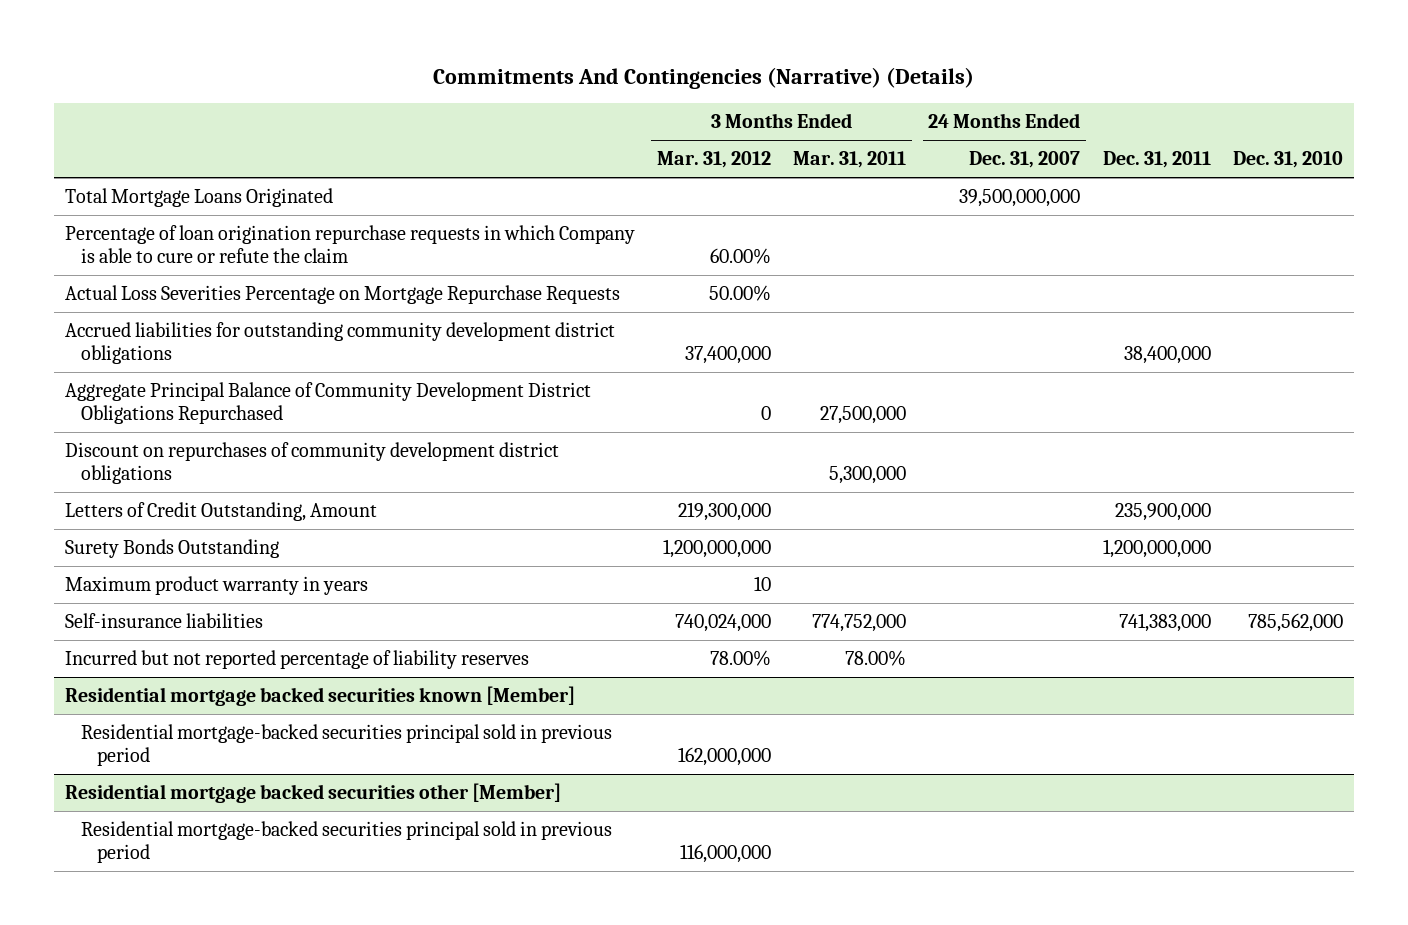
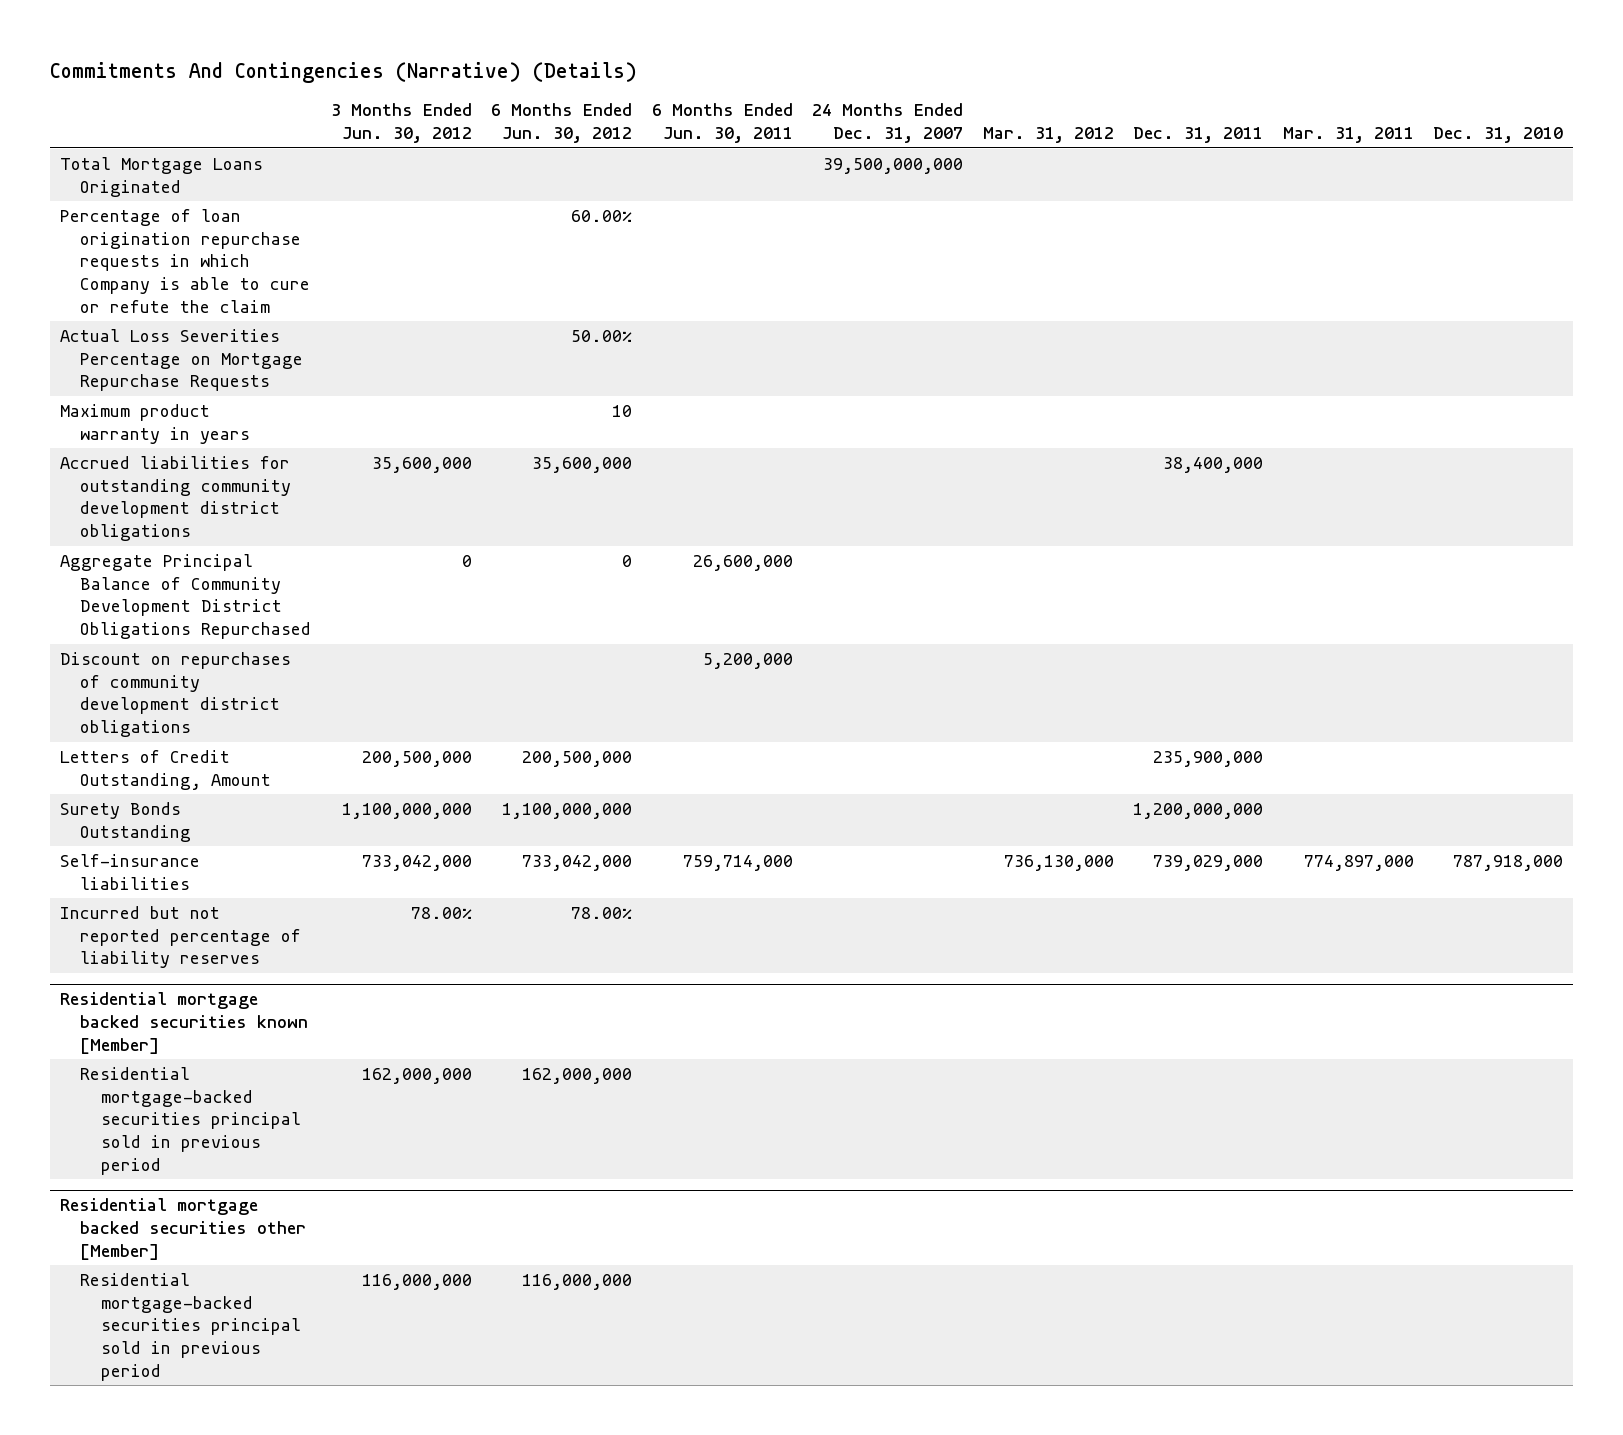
- | 3 Months Ended Mar. 31, 2012 | 3 Months Ended Mar. 31, 2011 | 24 Months Ended Dec. 31, 2007 | Dec. 31, 2011 | Dec. 31, 2010
+ | 3 Months Ended Jun. 30, 2012 | 6 Months Ended Jun. 30, 2012 | 6 Months Ended Jun. 30, 2011 | 24 Months Ended Dec. 31, 2007 | Mar. 31, 2012 | Dec. 31, 2011 | Mar. 31, 2011 | Dec. 31, 2010
moved up: Maximum product warranty in years | | 10 | | | | | |
- Self-insurance liabilities | 740,024,000 | 774,752,000 | | 741,383,000 | 785,562,000
+ Self-insurance liabilities | 733,042,000 | 733,042,000 | 759,714,000 | | 736,130,000 | 739,029,000 | 774,897,000 | 787,918,000

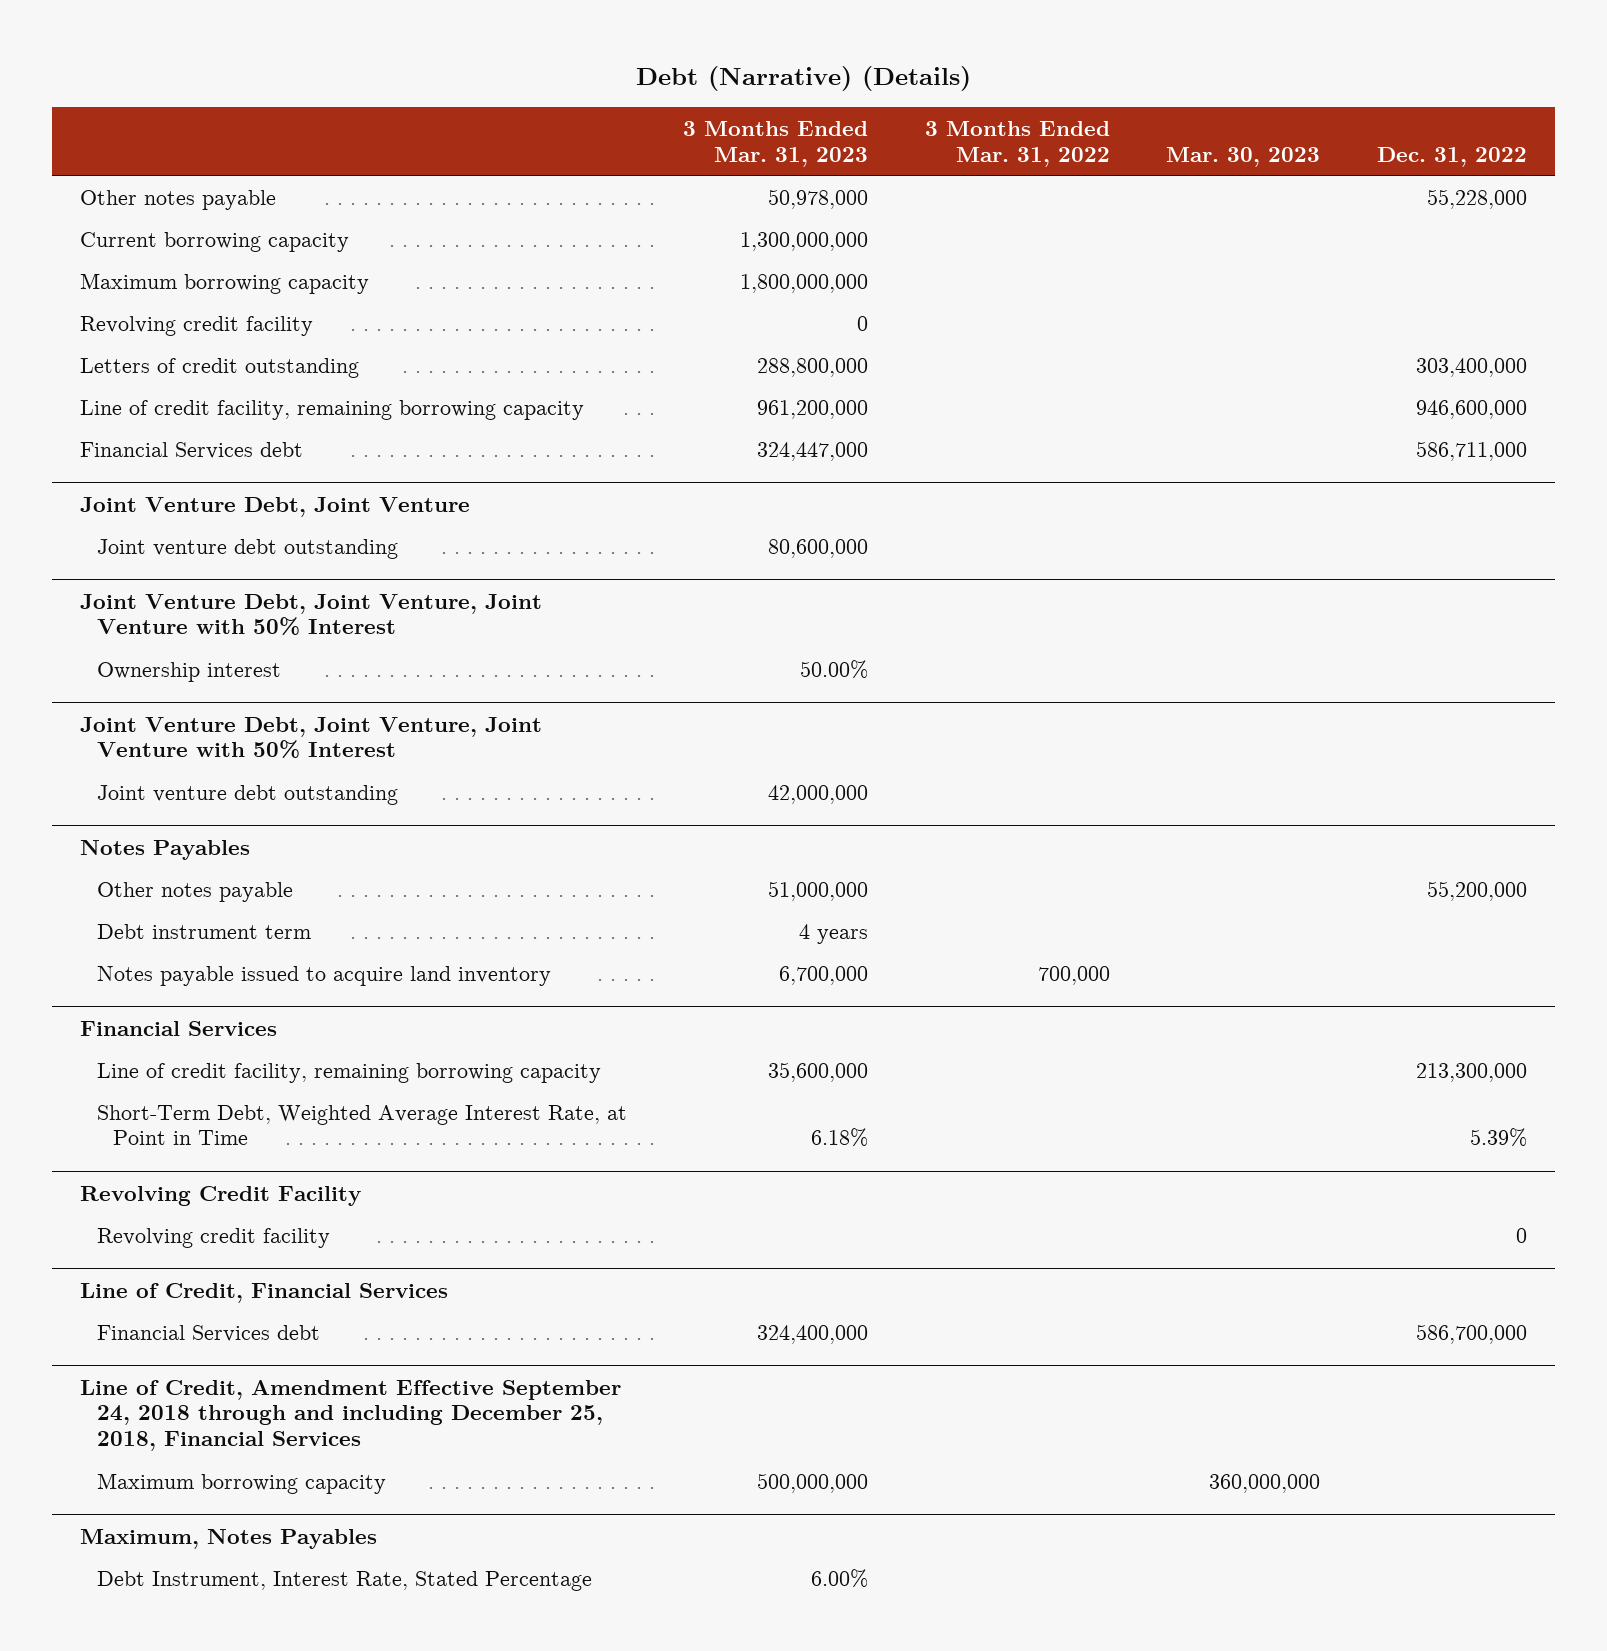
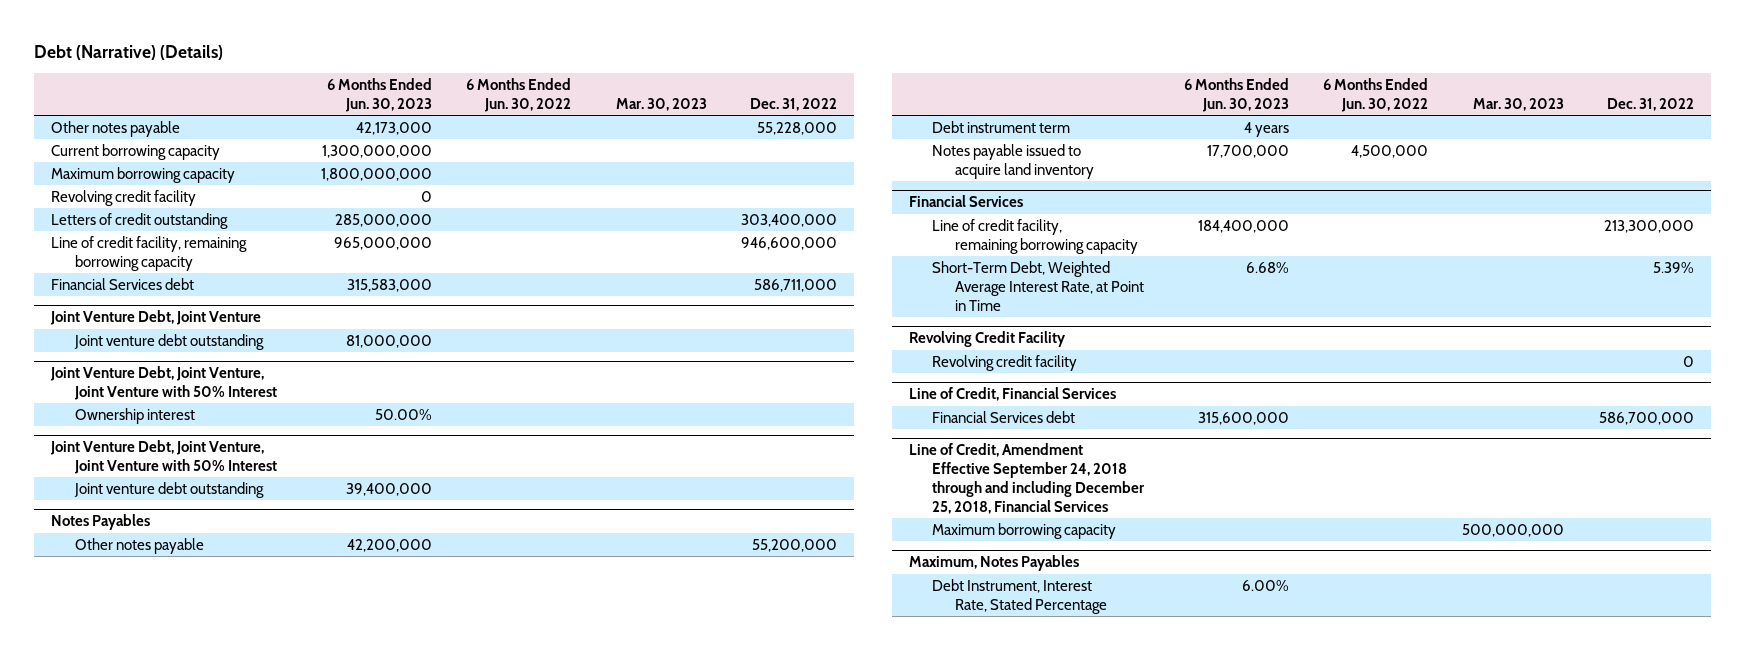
- | 3 Months Ended Mar. 31, 2023 | 3 Months Ended Mar. 31, 2022 | Mar. 30, 2023 | Dec. 31, 2022
+ | 6 Months Ended Jun. 30, 2023 | 6 Months Ended Jun. 30, 2022 | Mar. 30, 2023 | Dec. 31, 2022
@ Line of Credit, Amendment Effective September 24, 2018 through and including December 25, 2018, Financial Services
- Maximum borrowing capacity | 500,000,000 | | 360,000,000 |
+ Maximum borrowing capacity | | | 500,000,000 |

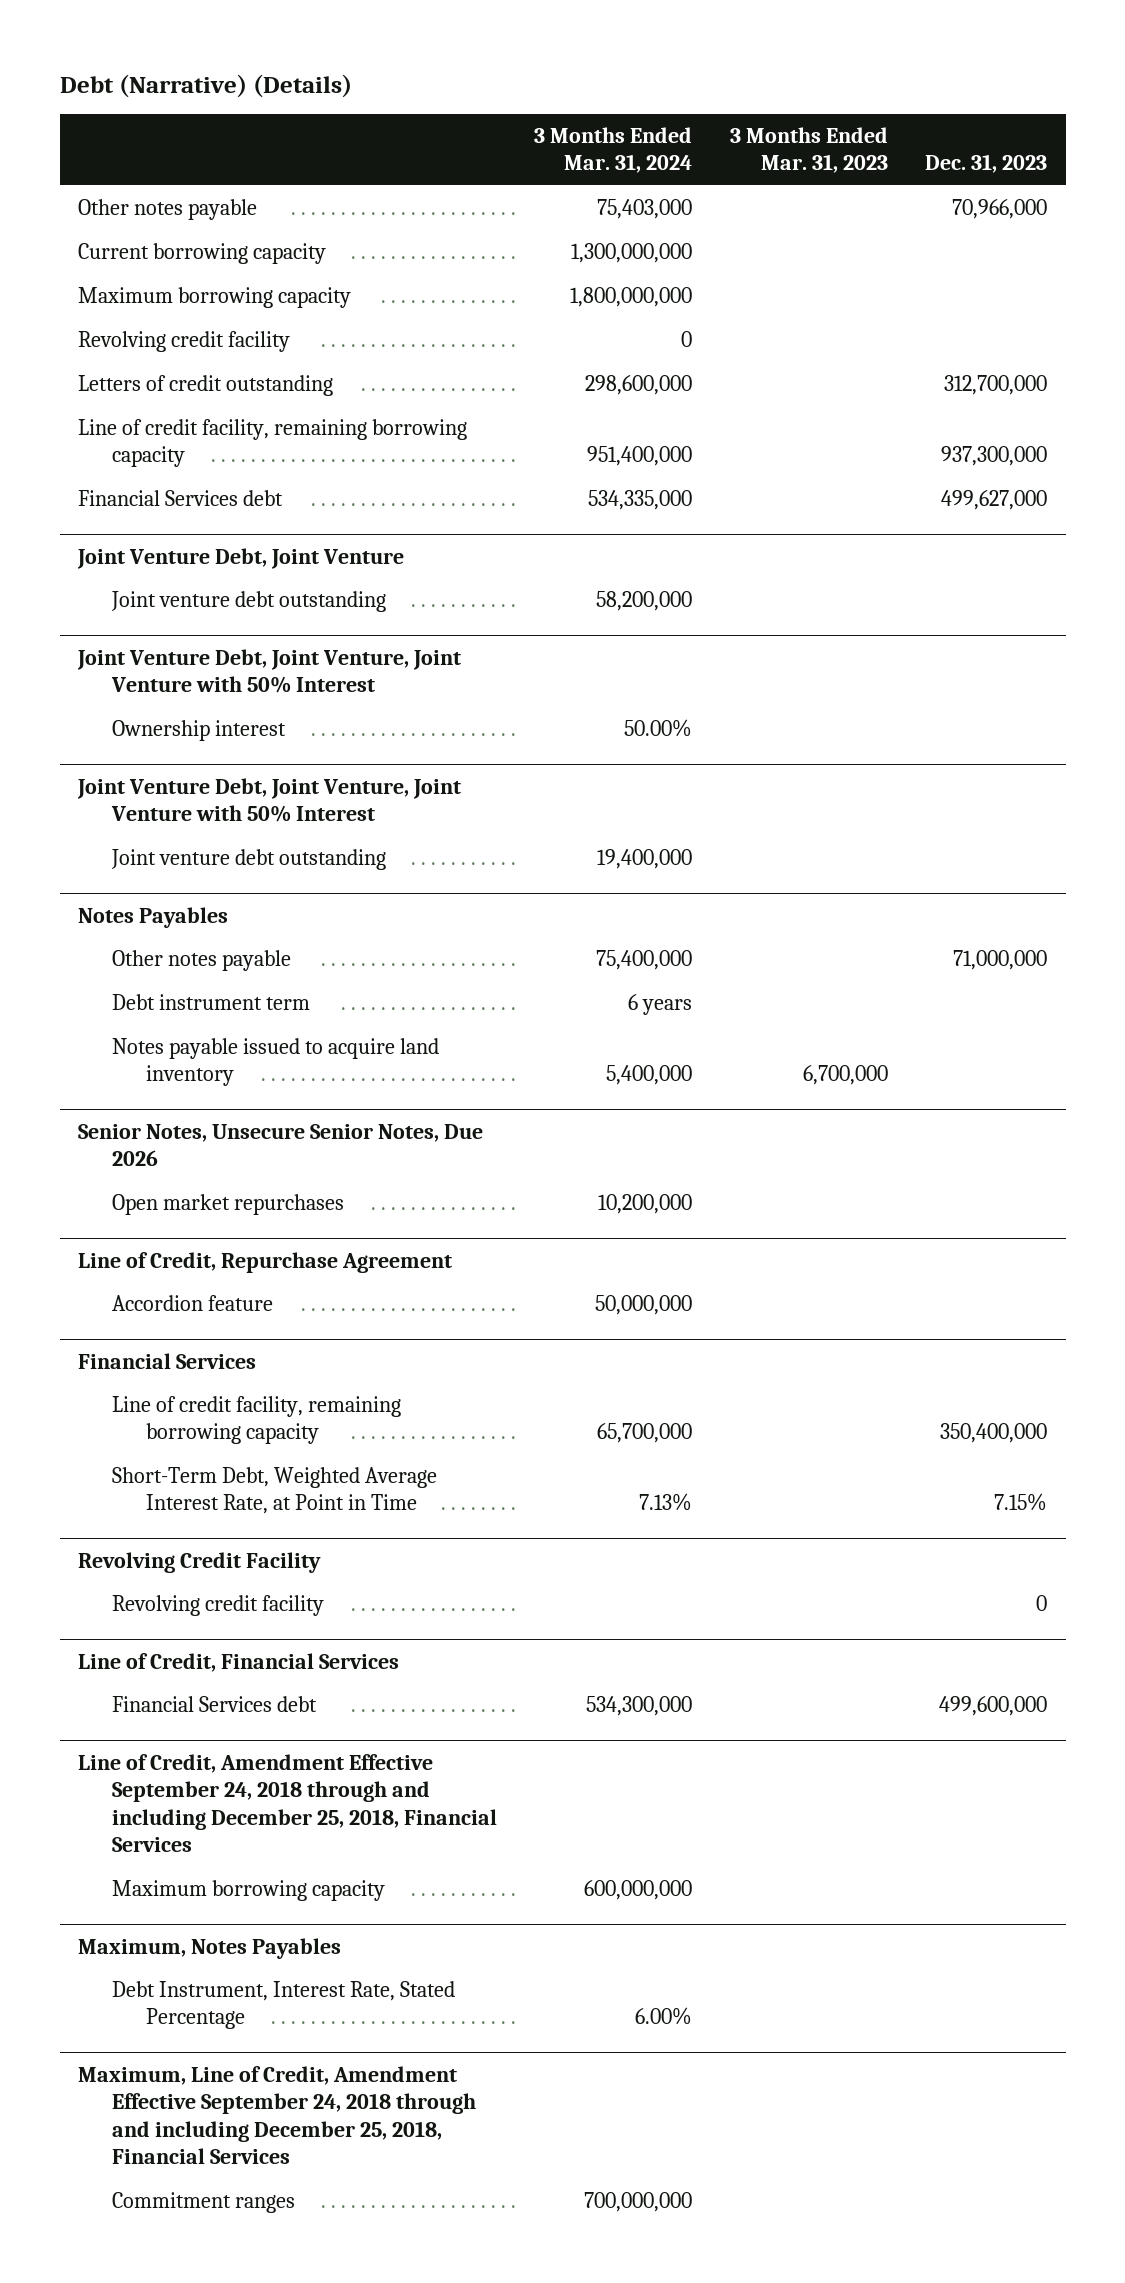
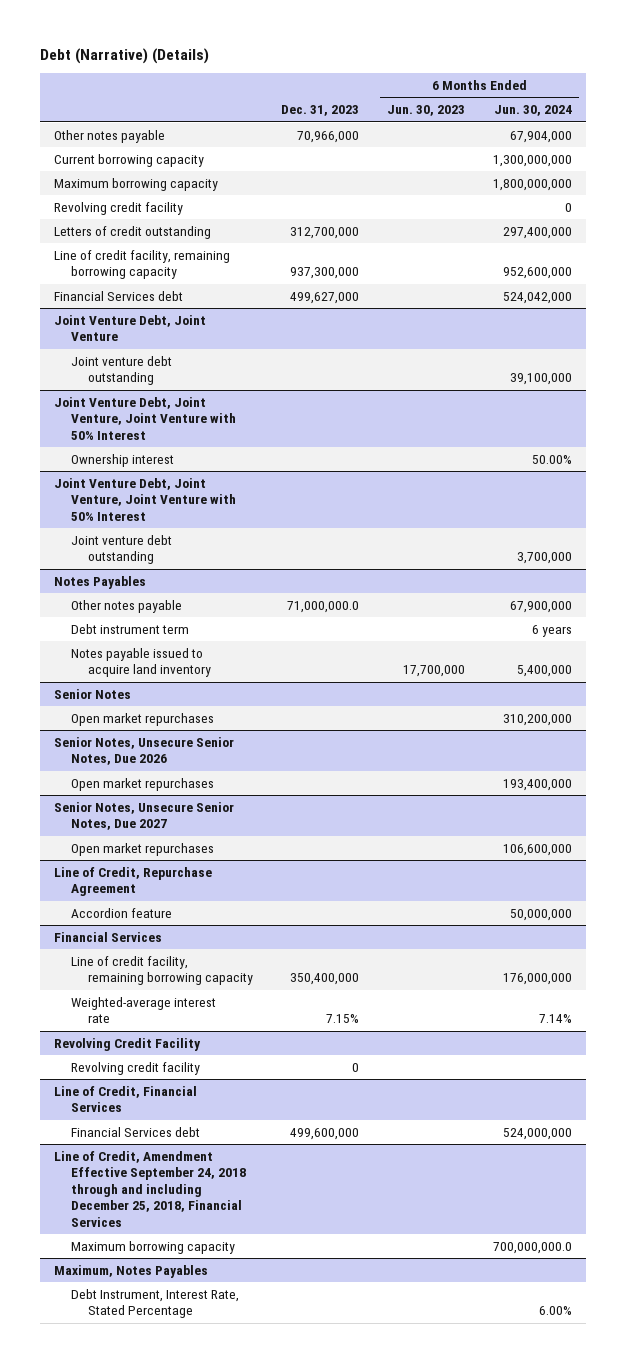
- | 3 Months Ended Mar. 31, 2024 | 3 Months Ended Mar. 31, 2023 | Dec. 31, 2023
+ | Dec. 31, 2023 | 6 Months Ended Jun. 30, 2023 | 6 Months Ended Jun. 30, 2024
@ Notes Payables
- Other notes payable | 75,400,000 | | 71,000,000
+ Other notes payable | 71,000,000.0 | | 67,900,000
+ Senior Notes
+ Open market repurchases | | | 310,200,000
+ Senior Notes, Unsecure Senior Notes, Due 2027
+ Open market repurchases | | | 106,600,000
@ Financial Services
- Short-Term Debt, Weighted Average Interest Rate, at Point in Time | 7.13% | | 7.15%
+ Weighted-average interest rate | 7.15% | | 7.14%
- Maximum, Line of Credit, Amendment Effective September 24, 2018 through and including December 25, 2018, Financial Services
- Commitment ranges | 700,000,000 | |

